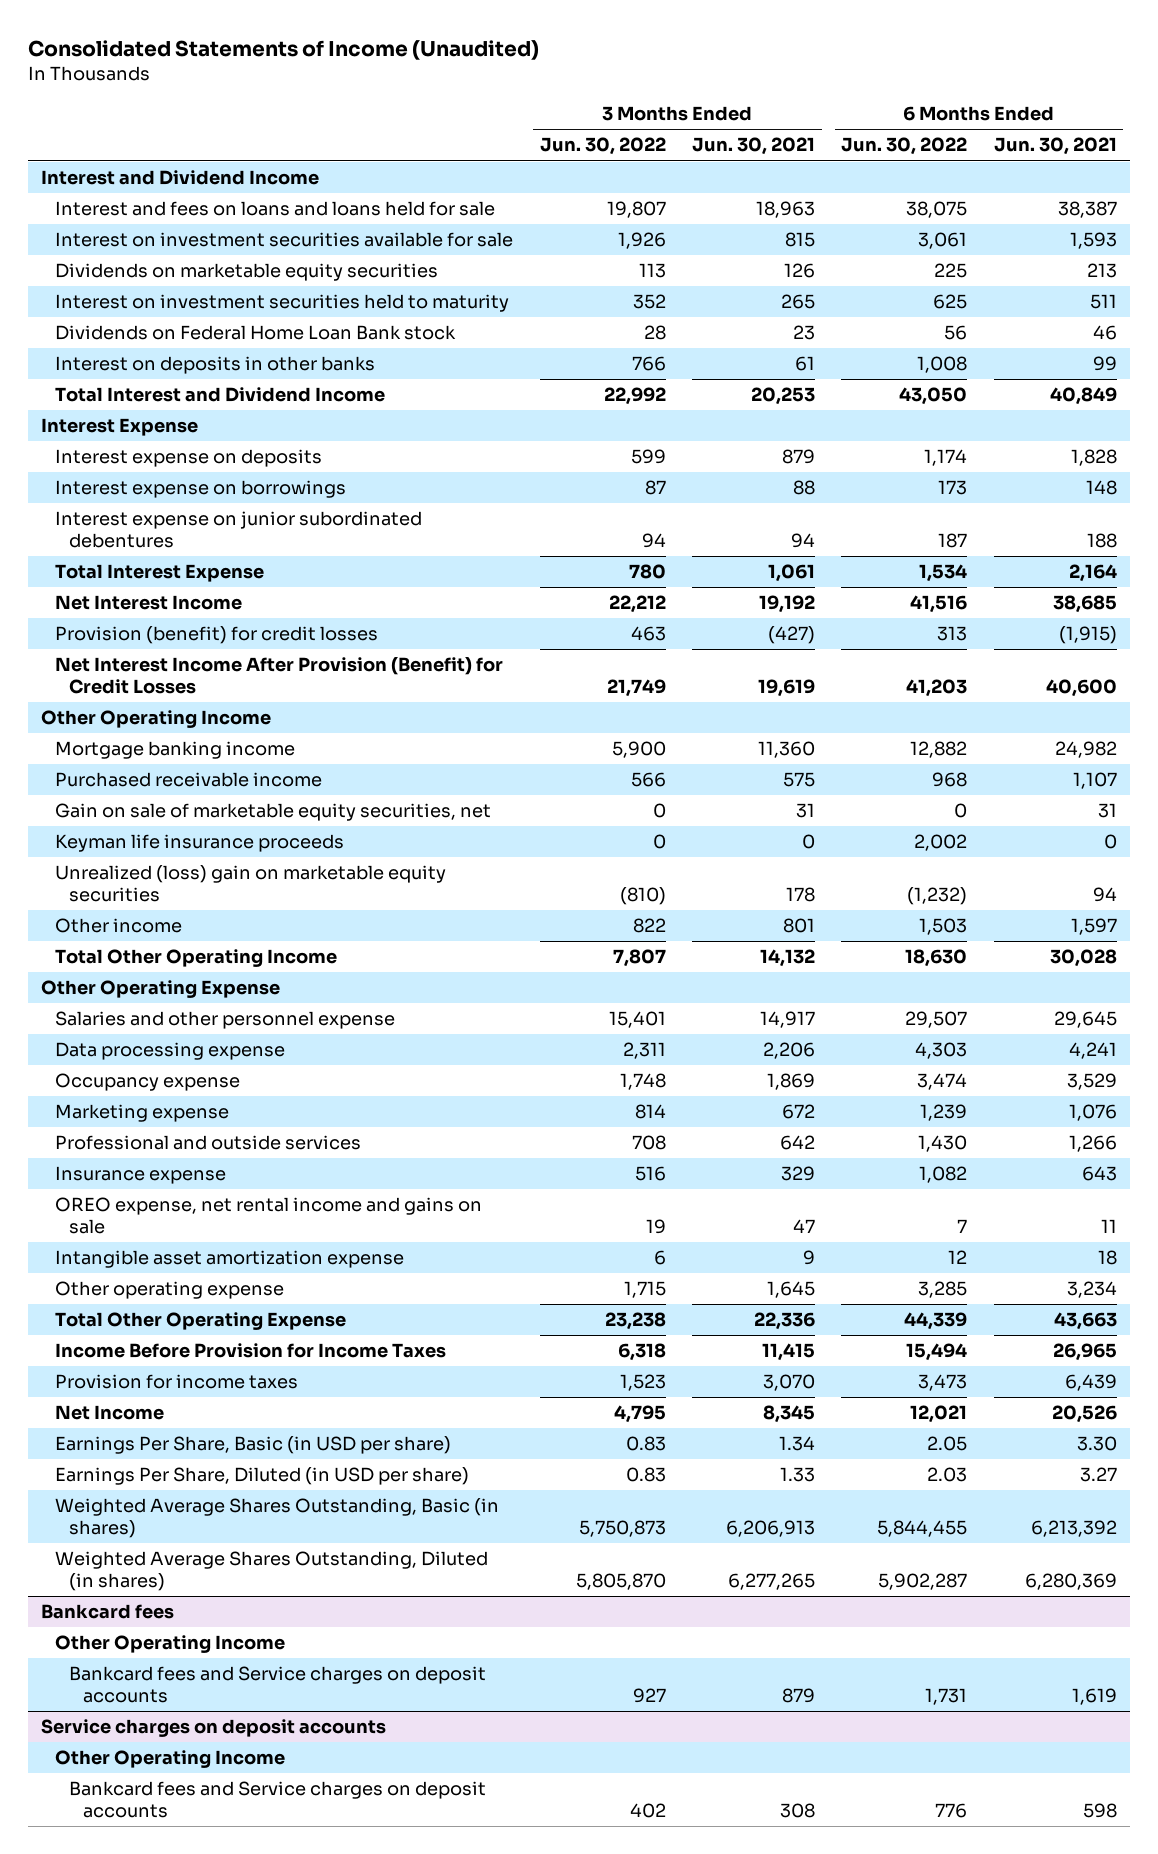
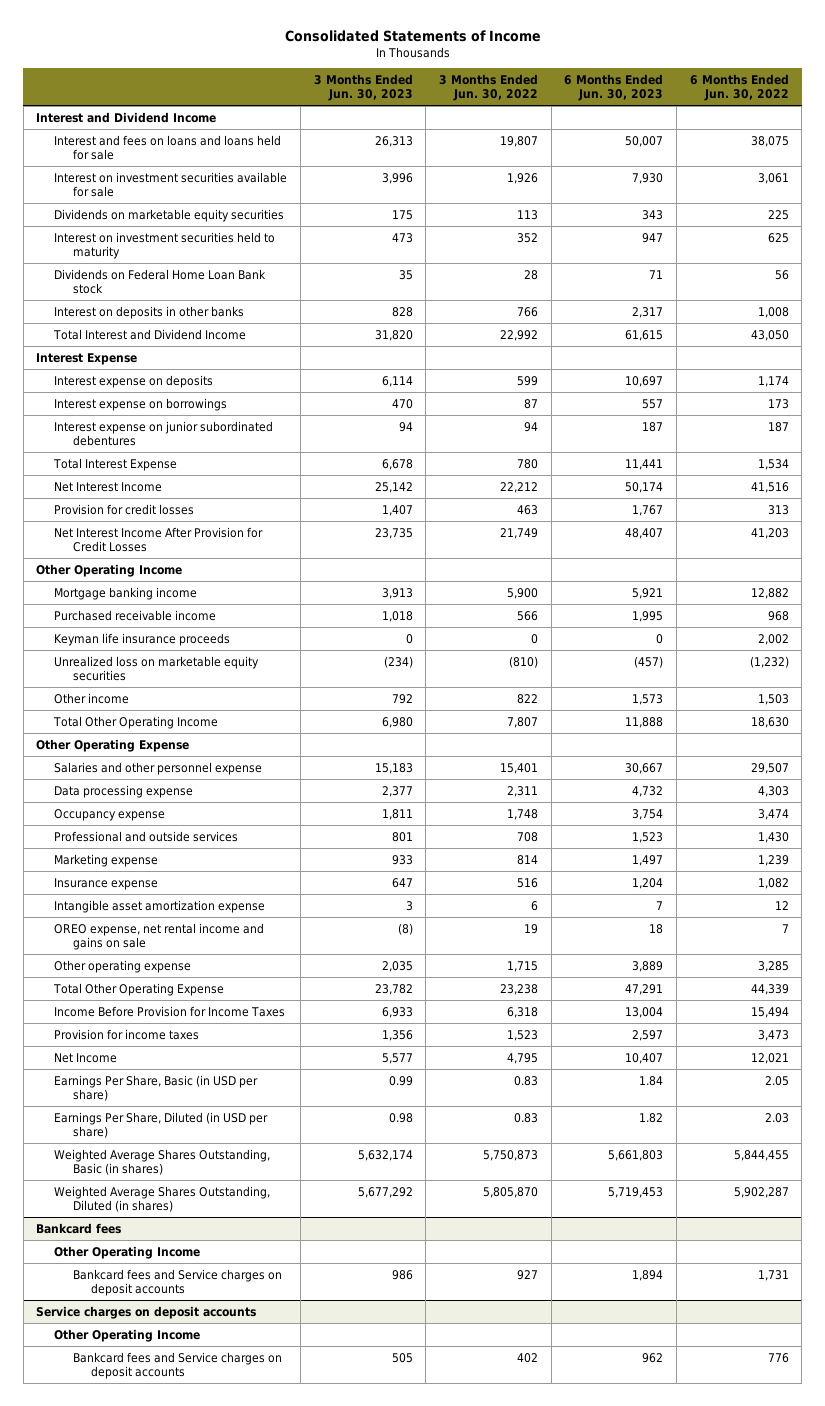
- Consolidated Statements of Income (Unaudited)
+ Consolidated Statements of Income
- | 3 Months Ended Jun. 30, 2022 | 3 Months Ended Jun. 30, 2021 | 6 Months Ended Jun. 30, 2022 | 6 Months Ended Jun. 30, 2021
+ | 3 Months Ended Jun. 30, 2023 | 3 Months Ended Jun. 30, 2022 | 6 Months Ended Jun. 30, 2023 | 6 Months Ended Jun. 30, 2022
- Provision (benefit) for credit losses | 463 | (427) | 313 | (1,915)
- Net Interest Income After Provision (Benefit) for Credit Losses | 21,749 | 19,619 | 41,203 | 40,600
+ Provision for credit losses | 1,407 | 463 | 1,767 | 313
+ Net Interest Income After Provision for Credit Losses | 23,735 | 21,749 | 48,407 | 41,203
- Gain on sale of marketable equity securities, net | 0 | 31 | 0 | 31
- Unrealized (loss) gain on marketable equity securities | (810) | 178 | (1,232) | 94
+ Unrealized loss on marketable equity securities | (234) | (810) | (457) | (1,232)
moved down: Marketing expense | 933 | 814 | 1,497 | 1,239
moved down: OREO expense, net rental income and gains on sale | (8) | 19 | 18 | 7

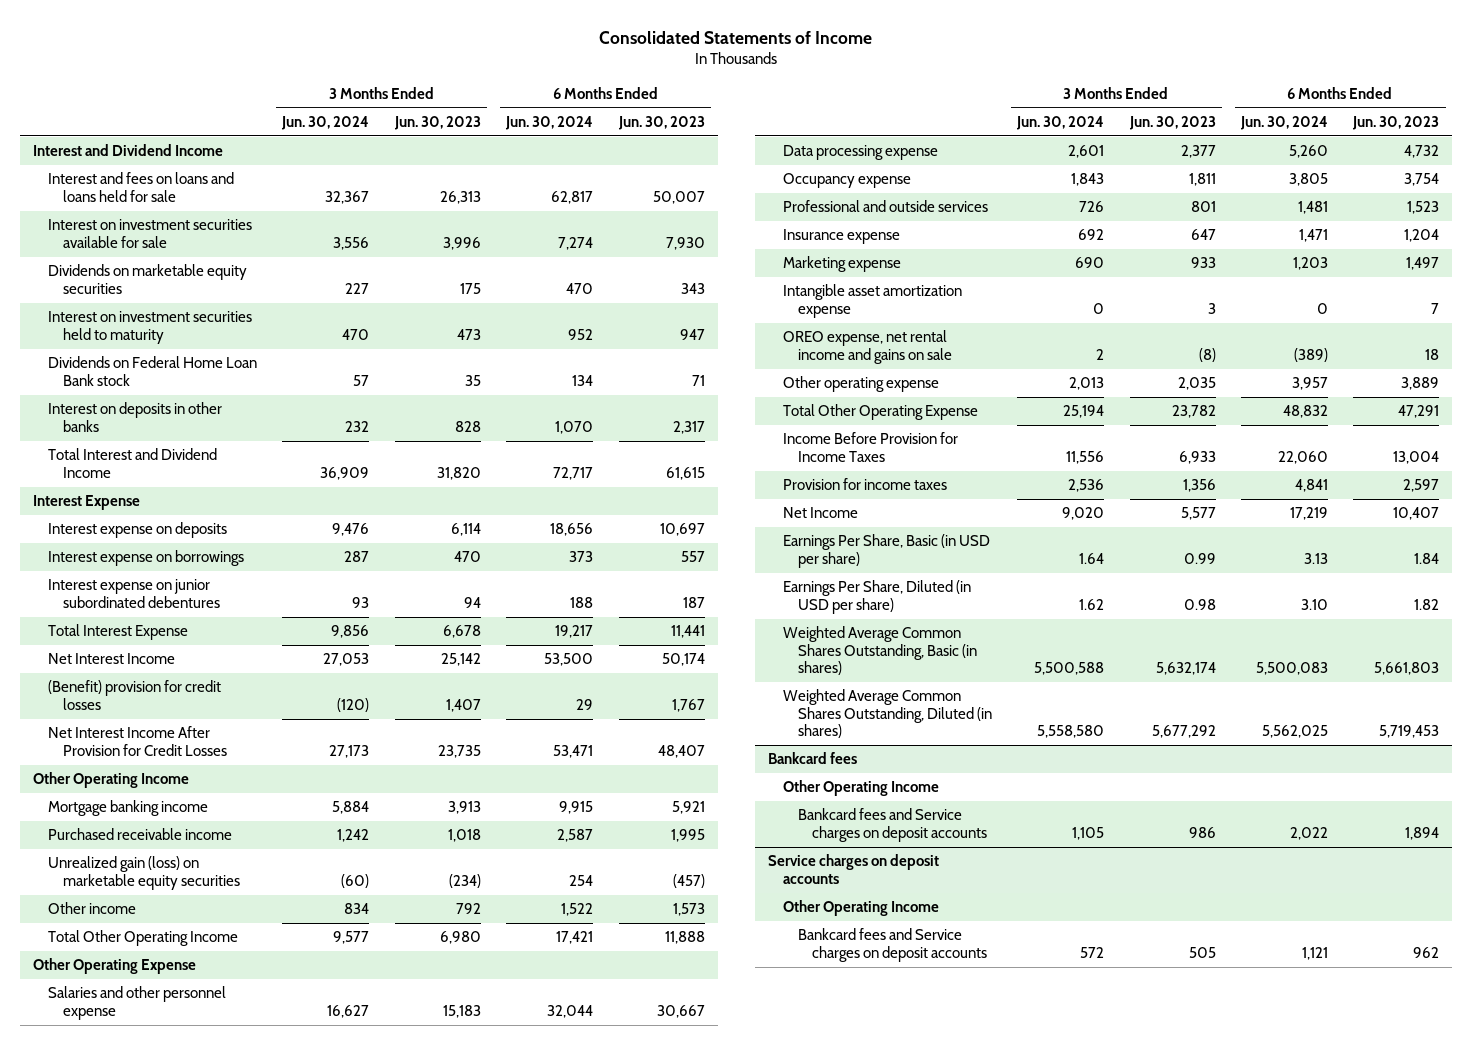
- | 3 Months Ended Jun. 30, 2023 | 3 Months Ended Jun. 30, 2022 | 6 Months Ended Jun. 30, 2023 | 6 Months Ended Jun. 30, 2022
+ | 3 Months Ended Jun. 30, 2024 | 3 Months Ended Jun. 30, 2023 | 6 Months Ended Jun. 30, 2024 | 6 Months Ended Jun. 30, 2023
- Provision for credit losses | 1,407 | 463 | 1,767 | 313
+ (Benefit) provision for credit losses | (120) | 1,407 | 29 | 1,767
- Keyman life insurance proceeds | 0 | 0 | 0 | 2,002
- Unrealized loss on marketable equity securities | (234) | (810) | (457) | (1,232)
+ Unrealized gain (loss) on marketable equity securities | (60) | (234) | 254 | (457)
moved down: Marketing expense | 690 | 933 | 1,203 | 1,497
- Weighted Average Shares Outstanding, Basic (in shares) | 5,632,174 | 5,750,873 | 5,661,803 | 5,844,455
- Weighted Average Shares Outstanding, Diluted (in shares) | 5,677,292 | 5,805,870 | 5,719,453 | 5,902,287
+ Weighted Average Common Shares Outstanding, Basic (in shares) | 5,500,588 | 5,632,174 | 5,500,083 | 5,661,803
+ Weighted Average Common Shares Outstanding, Diluted (in shares) | 5,558,580 | 5,677,292 | 5,562,025 | 5,719,453

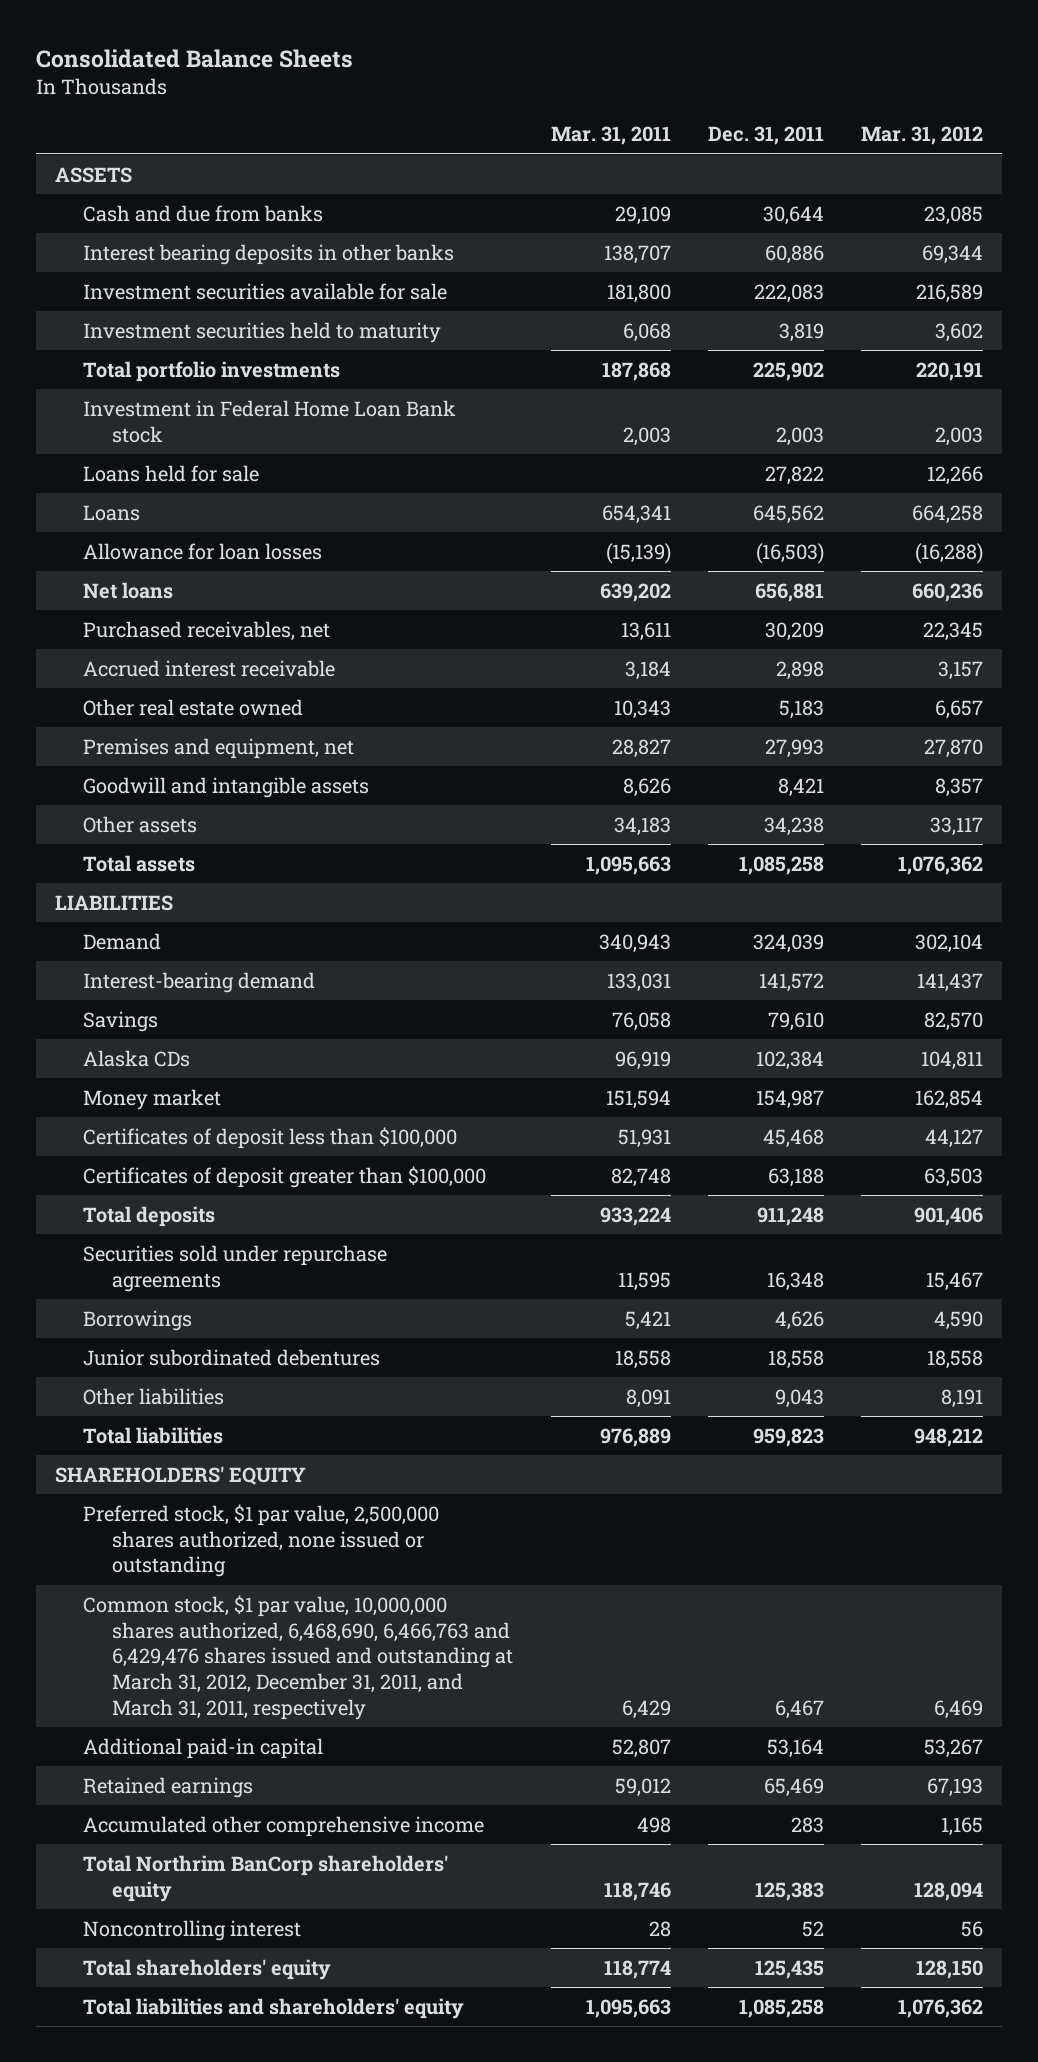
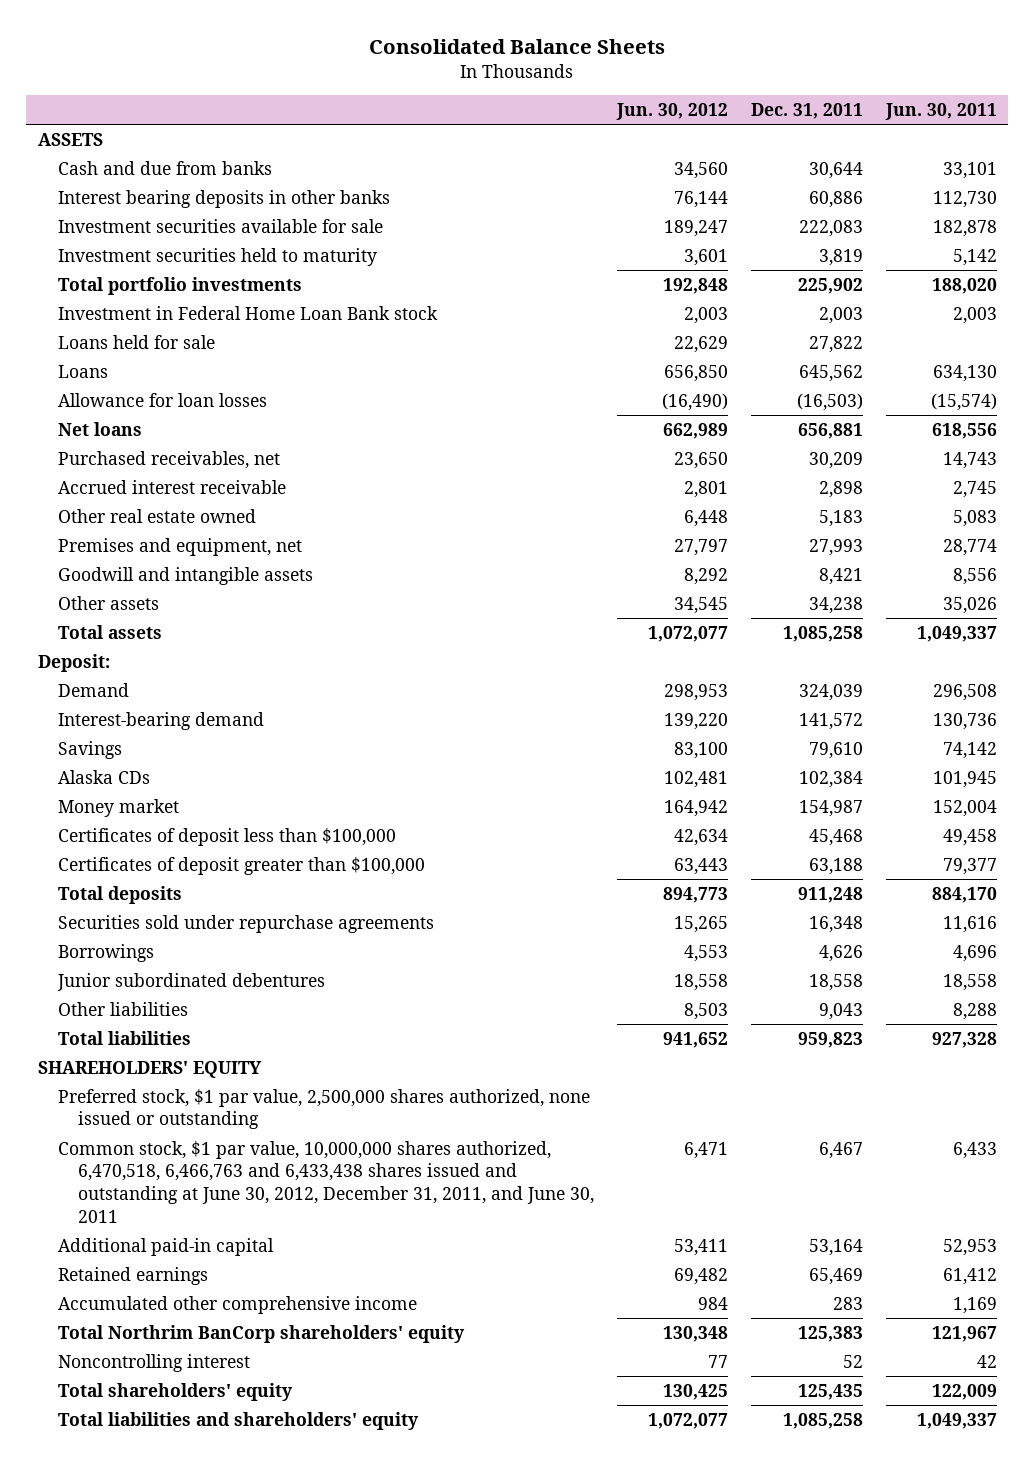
- | Mar. 31, 2011 | Dec. 31, 2011 | Mar. 31, 2012
+ | Jun. 30, 2012 | Dec. 31, 2011 | Jun. 30, 2011
- LIABILITIES
+ Deposit:
- Common stock, $1 par value, 10,000,000 shares authorized, 6,468,690, 6,466,763 and 6,429,476 shares issued and outstanding at March 31, 2012, December 31, 2011, and March 31, 2011, respectively | 6,429 | 6,467 | 6,469
+ Common stock, $1 par value, 10,000,000 shares authorized, 6,470,518, 6,466,763 and 6,433,438 shares issued and outstanding at June 30, 2012, December 31, 2011, and June 30, 2011 | 6,471 | 6,467 | 6,433

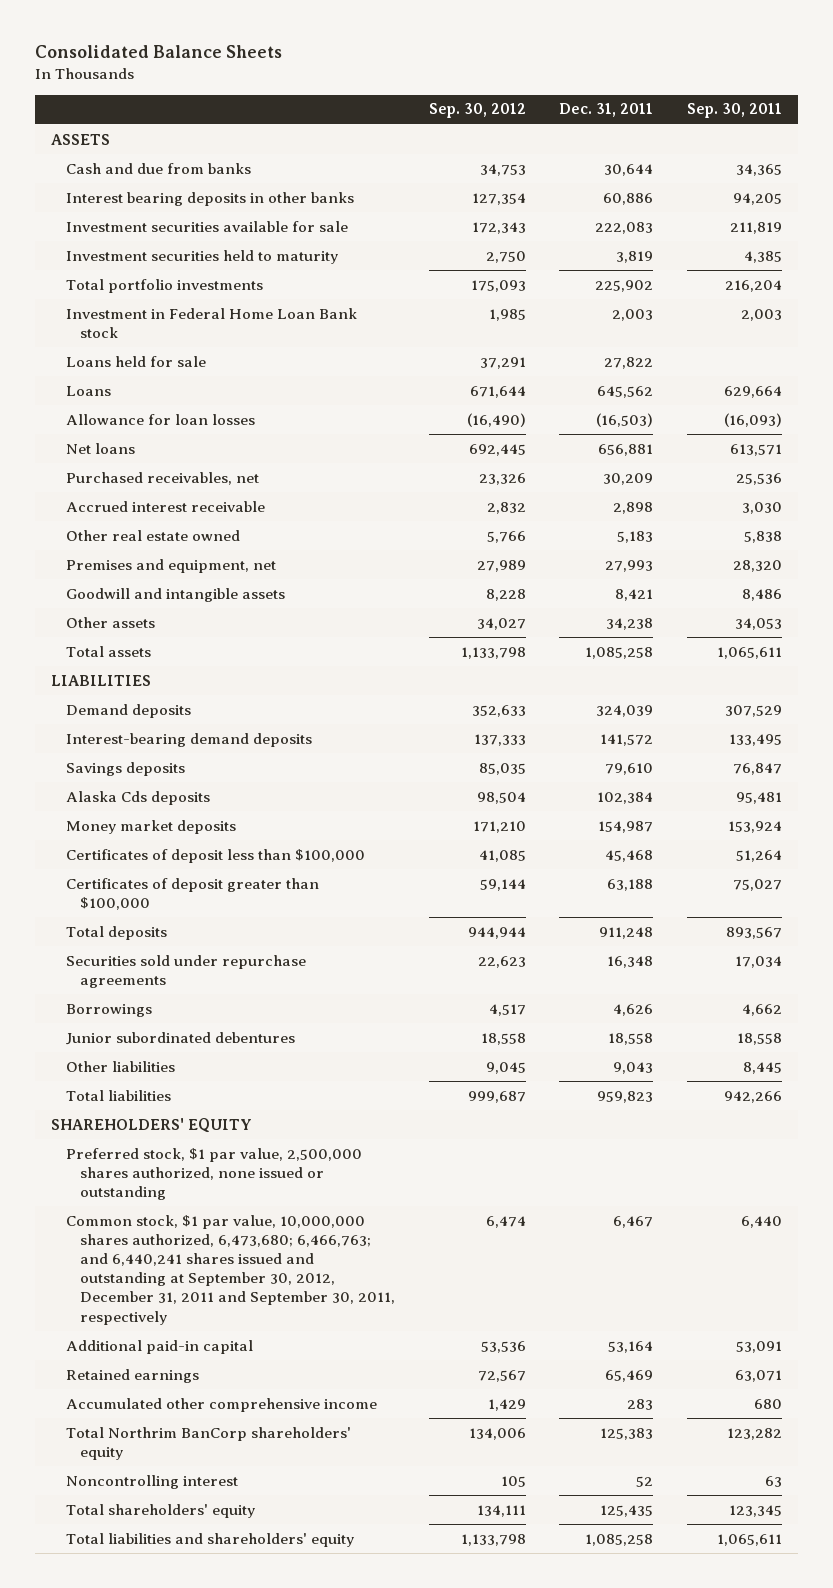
- | Jun. 30, 2012 | Dec. 31, 2011 | Jun. 30, 2011
+ | Sep. 30, 2012 | Dec. 31, 2011 | Sep. 30, 2011
- Deposit:
- Demand | 298,953 | 324,039 | 296,508
- Interest-bearing demand | 139,220 | 141,572 | 130,736
- Savings | 83,100 | 79,610 | 74,142
- Alaska CDs | 102,481 | 102,384 | 101,945
- Money market | 164,942 | 154,987 | 152,004
+ LIABILITIES
+ Demand deposits | 352,633 | 324,039 | 307,529
+ Interest-bearing demand deposits | 137,333 | 141,572 | 133,495
+ Savings deposits | 85,035 | 79,610 | 76,847
+ Alaska Cds deposits | 98,504 | 102,384 | 95,481
+ Money market deposits | 171,210 | 154,987 | 153,924
- Common stock, $1 par value, 10,000,000 shares authorized, 6,470,518, 6,466,763 and 6,433,438 shares issued and outstanding at June 30, 2012, December 31, 2011, and June 30, 2011 | 6,471 | 6,467 | 6,433
+ Common stock, $1 par value, 10,000,000 shares authorized, 6,473,680; 6,466,763; and 6,440,241 shares issued and outstanding at September 30, 2012, December 31, 2011 and September 30, 2011, respectively | 6,474 | 6,467 | 6,440

